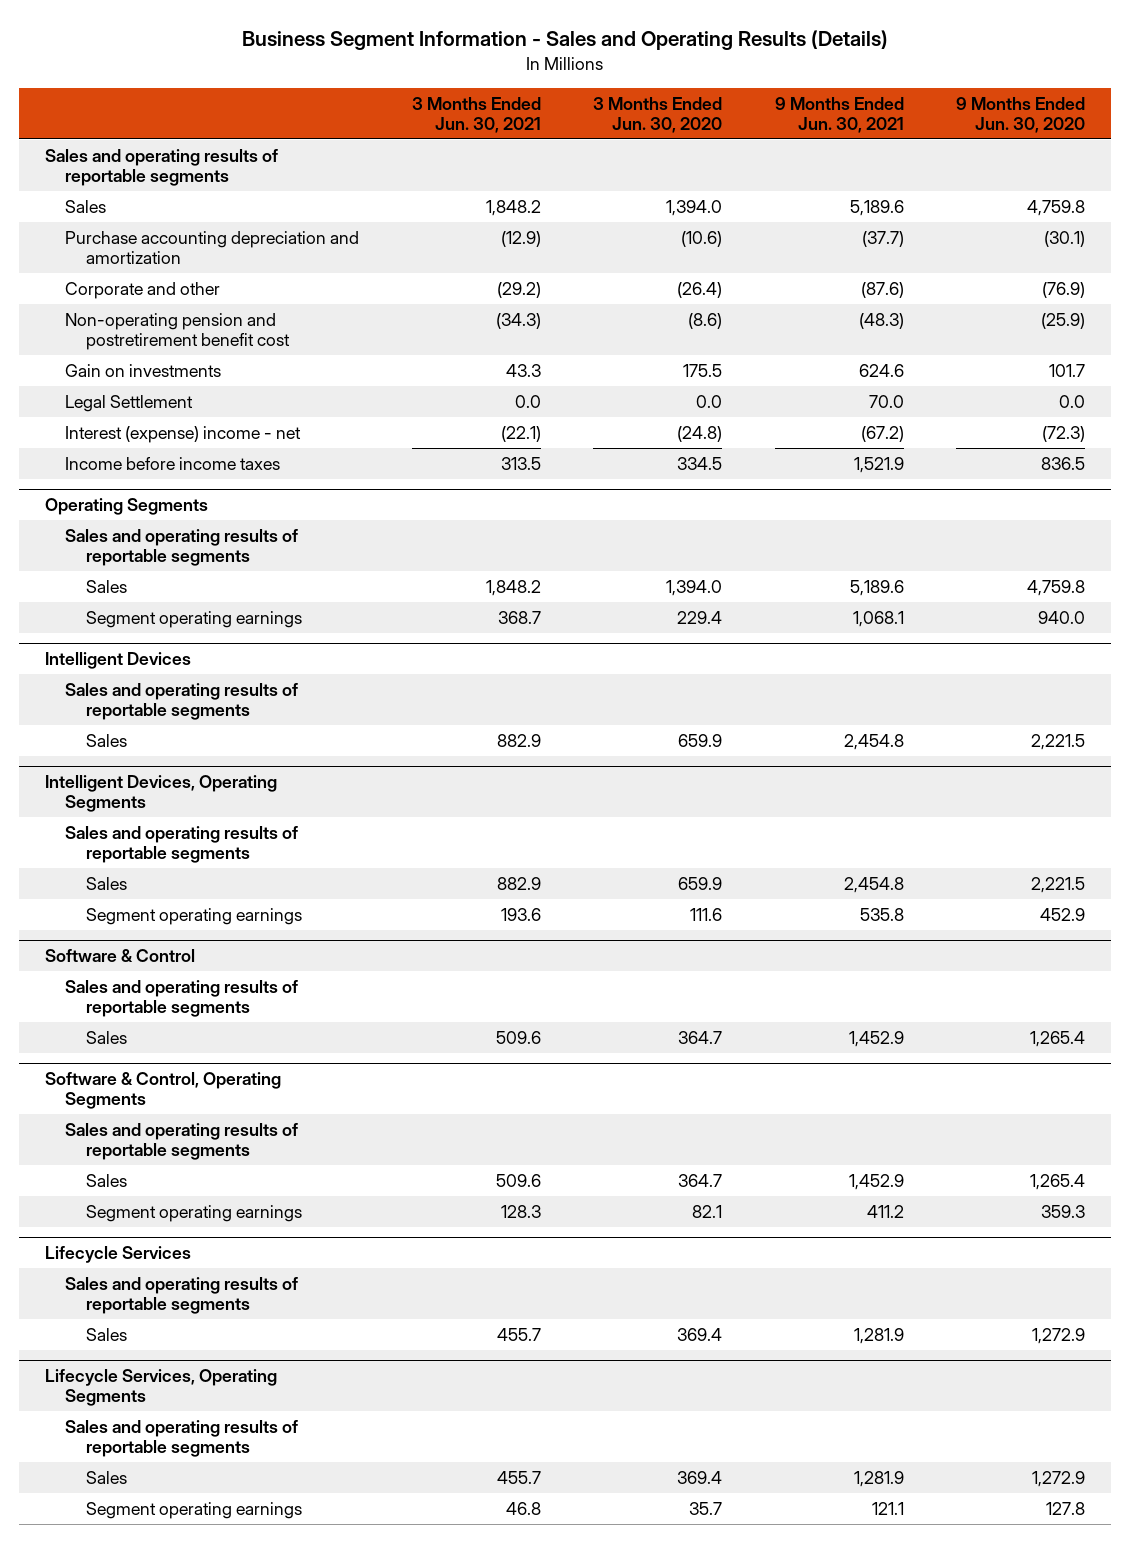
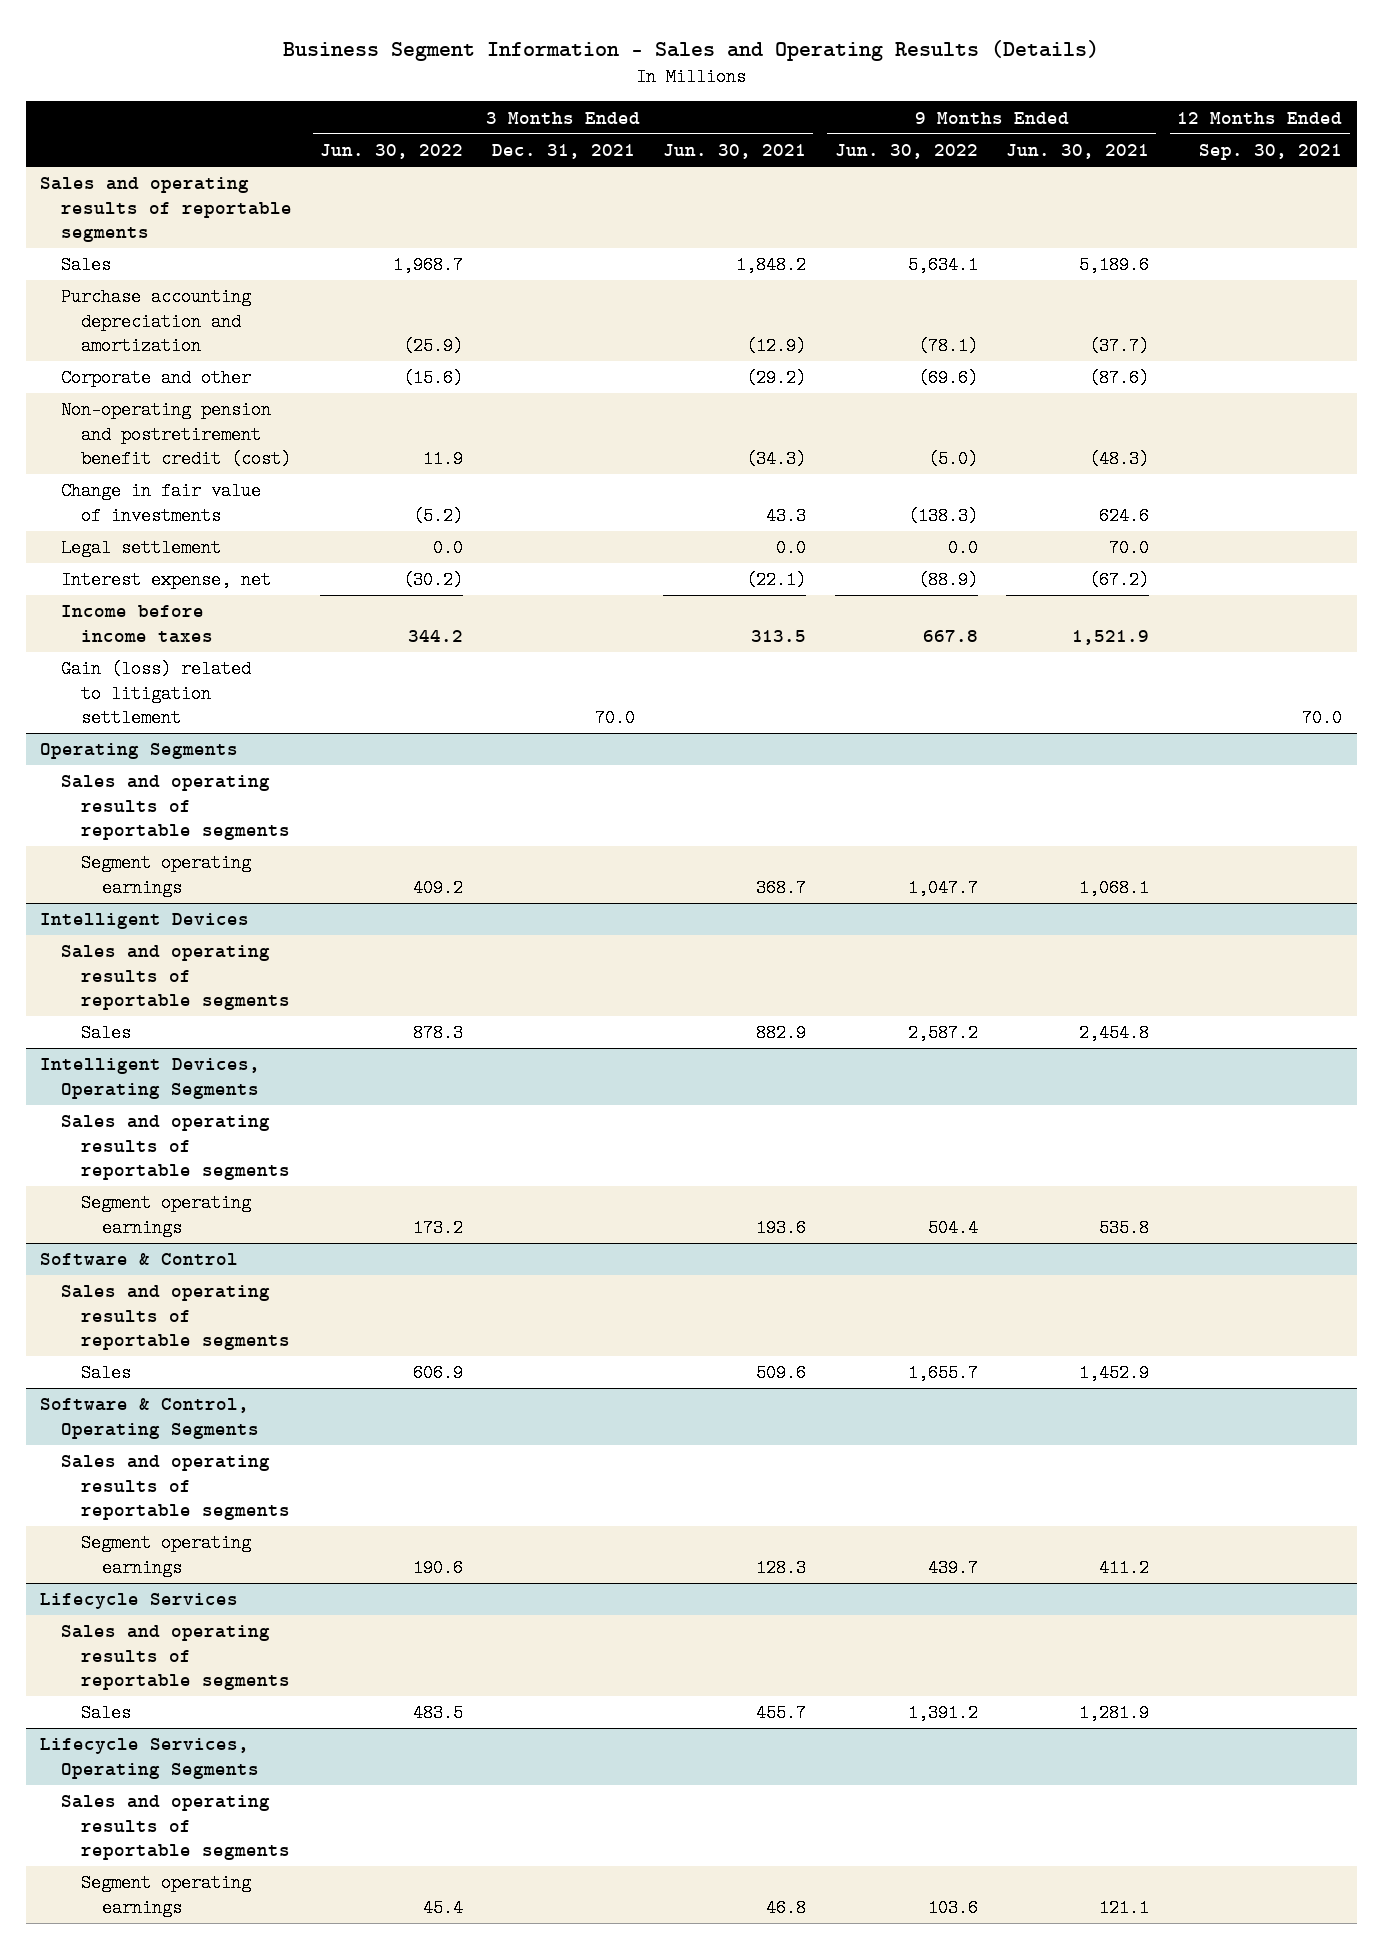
- | 3 Months Ended Jun. 30, 2021 | 3 Months Ended Jun. 30, 2020 | 9 Months Ended Jun. 30, 2021 | 9 Months Ended Jun. 30, 2020
+ | 3 Months Ended Jun. 30, 2022 | 3 Months Ended Dec. 31, 2021 | 3 Months Ended Jun. 30, 2021 | 9 Months Ended Jun. 30, 2022 | 9 Months Ended Jun. 30, 2021 | 12 Months Ended Sep. 30, 2021
- Non-operating pension and postretirement benefit cost | (34.3) | (8.6) | (48.3) | (25.9)
- Gain on investments | 43.3 | 175.5 | 624.6 | 101.7
- Legal Settlement | 0.0 | 0.0 | 70.0 | 0.0
- Interest (expense) income - net | (22.1) | (24.8) | (67.2) | (72.3)
+ Non-operating pension and postretirement benefit credit (cost) | 11.9 | | (34.3) | (5.0) | (48.3) |
+ Change in fair value of investments | (5.2) | | 43.3 | (138.3) | 624.6 |
+ Legal settlement | 0.0 | | 0.0 | 0.0 | 70.0 |
+ Interest expense, net | (30.2) | | (22.1) | (88.9) | (67.2) |
+ Gain (loss) related to litigation settlement | | 70.0 | | | | 70.0
@ Operating Segments
- Sales | 1,848.2 | 1,394.0 | 5,189.6 | 4,759.8
@ Intelligent Devices, Operating Segments
- Sales | 882.9 | 659.9 | 2,454.8 | 2,221.5
@ Software & Control, Operating Segments
- Sales | 509.6 | 364.7 | 1,452.9 | 1,265.4
@ Lifecycle Services, Operating Segments
- Sales | 455.7 | 369.4 | 1,281.9 | 1,272.9

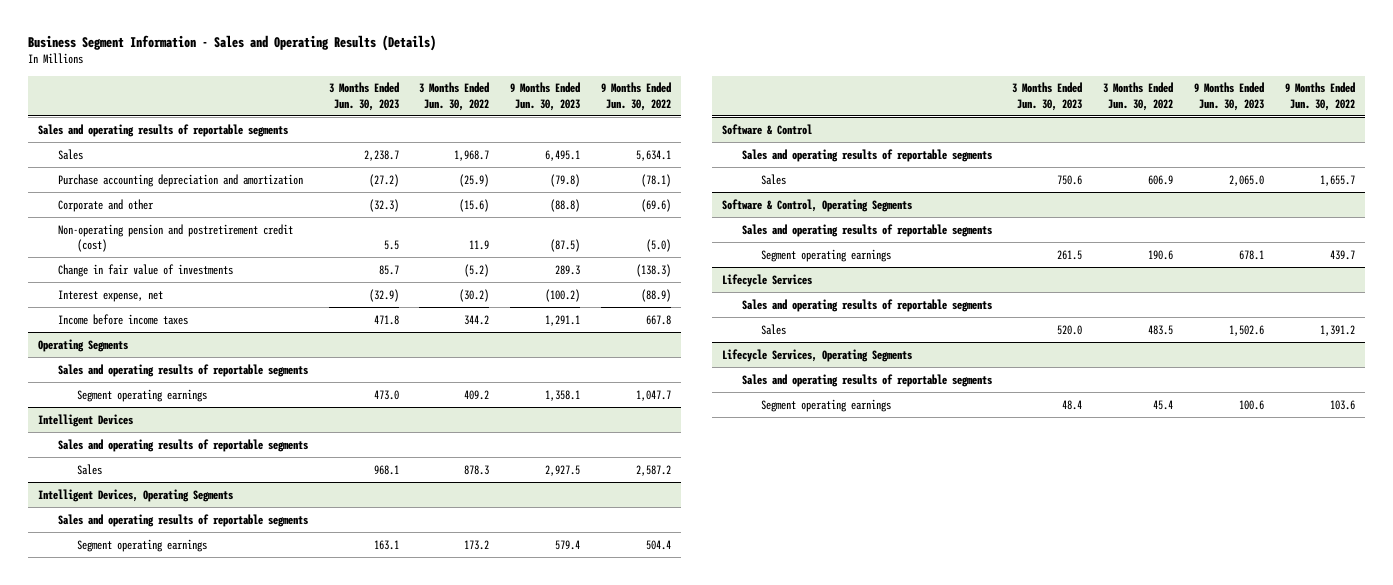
- | 3 Months Ended Jun. 30, 2022 | 3 Months Ended Dec. 31, 2021 | 3 Months Ended Jun. 30, 2021 | 9 Months Ended Jun. 30, 2022 | 9 Months Ended Jun. 30, 2021 | 12 Months Ended Sep. 30, 2021
+ | 3 Months Ended Jun. 30, 2023 | 3 Months Ended Jun. 30, 2022 | 9 Months Ended Jun. 30, 2023 | 9 Months Ended Jun. 30, 2022
- Non-operating pension and postretirement benefit credit (cost) | 11.9 | | (34.3) | (5.0) | (48.3) |
+ Non-operating pension and postretirement credit (cost) | 5.5 | 11.9 | (87.5) | (5.0)
- Legal settlement | 0.0 | | 0.0 | 0.0 | 70.0 |
- Gain (loss) related to litigation settlement | | 70.0 | | | | 70.0

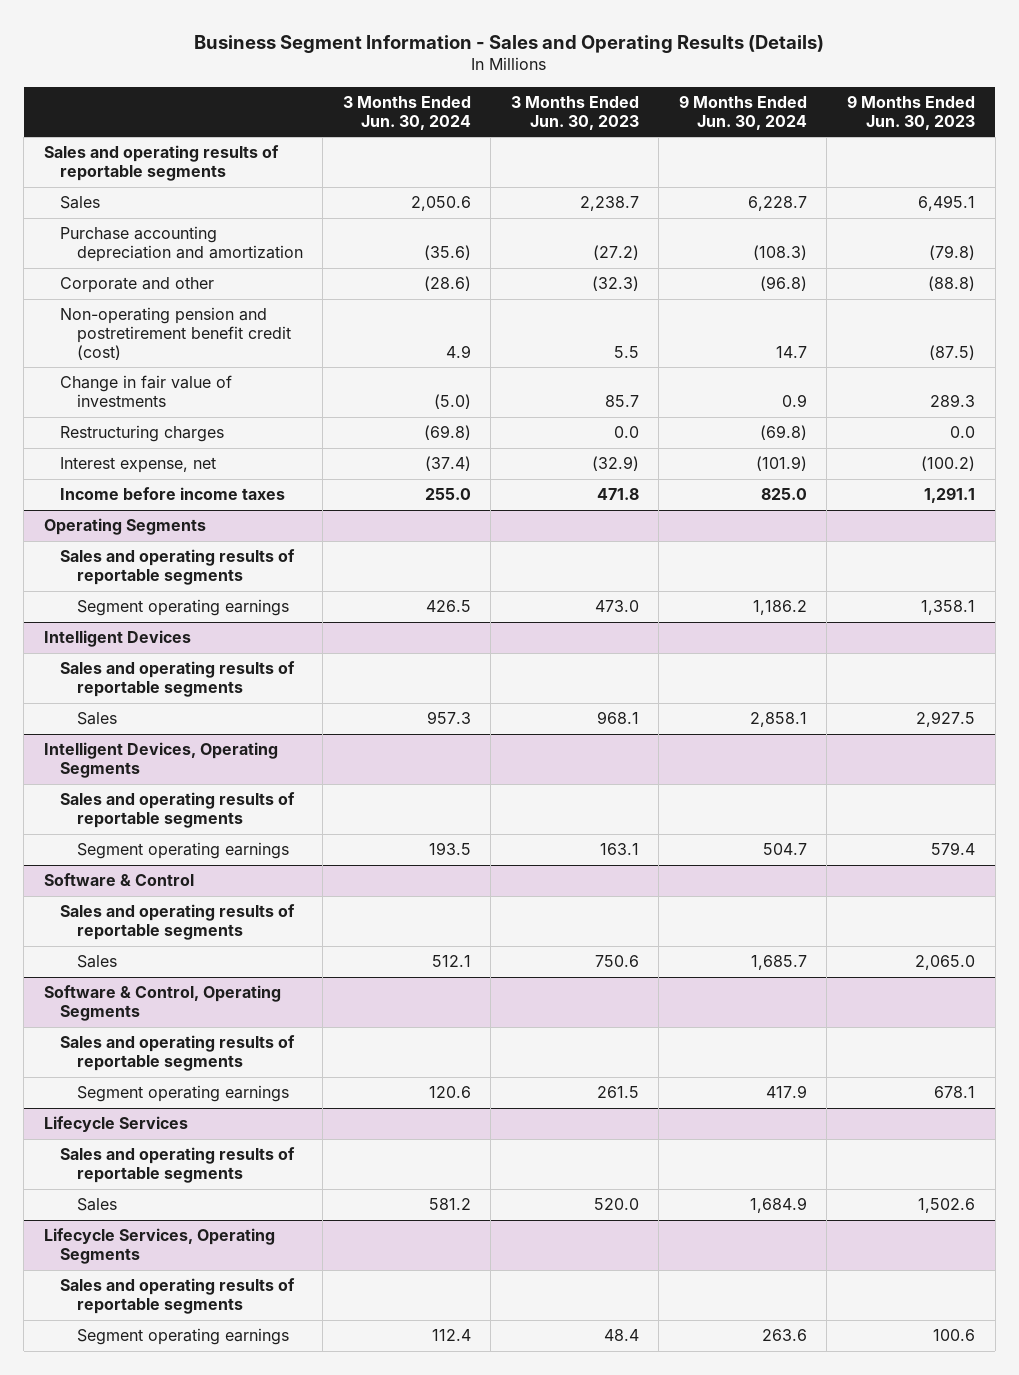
- | 3 Months Ended Jun. 30, 2023 | 3 Months Ended Jun. 30, 2022 | 9 Months Ended Jun. 30, 2023 | 9 Months Ended Jun. 30, 2022
+ | 3 Months Ended Jun. 30, 2024 | 3 Months Ended Jun. 30, 2023 | 9 Months Ended Jun. 30, 2024 | 9 Months Ended Jun. 30, 2023
- Non-operating pension and postretirement credit (cost) | 5.5 | 11.9 | (87.5) | (5.0)
+ Non-operating pension and postretirement benefit credit (cost) | 4.9 | 5.5 | 14.7 | (87.5)
+ Restructuring charges | (69.8) | 0.0 | (69.8) | 0.0

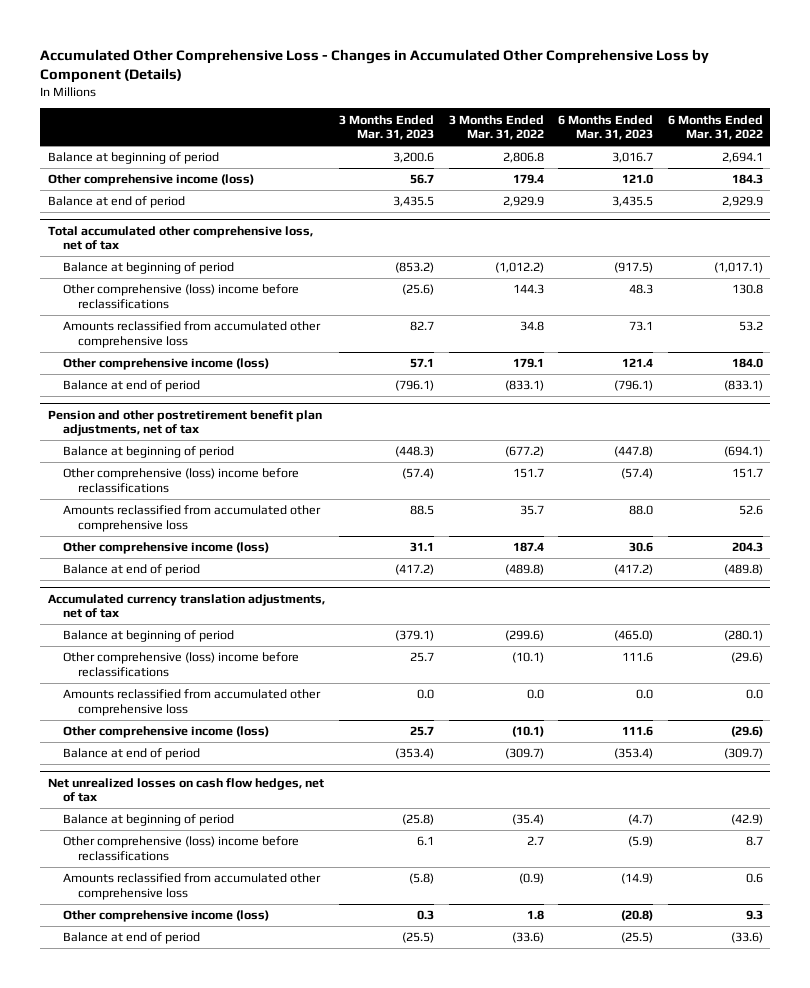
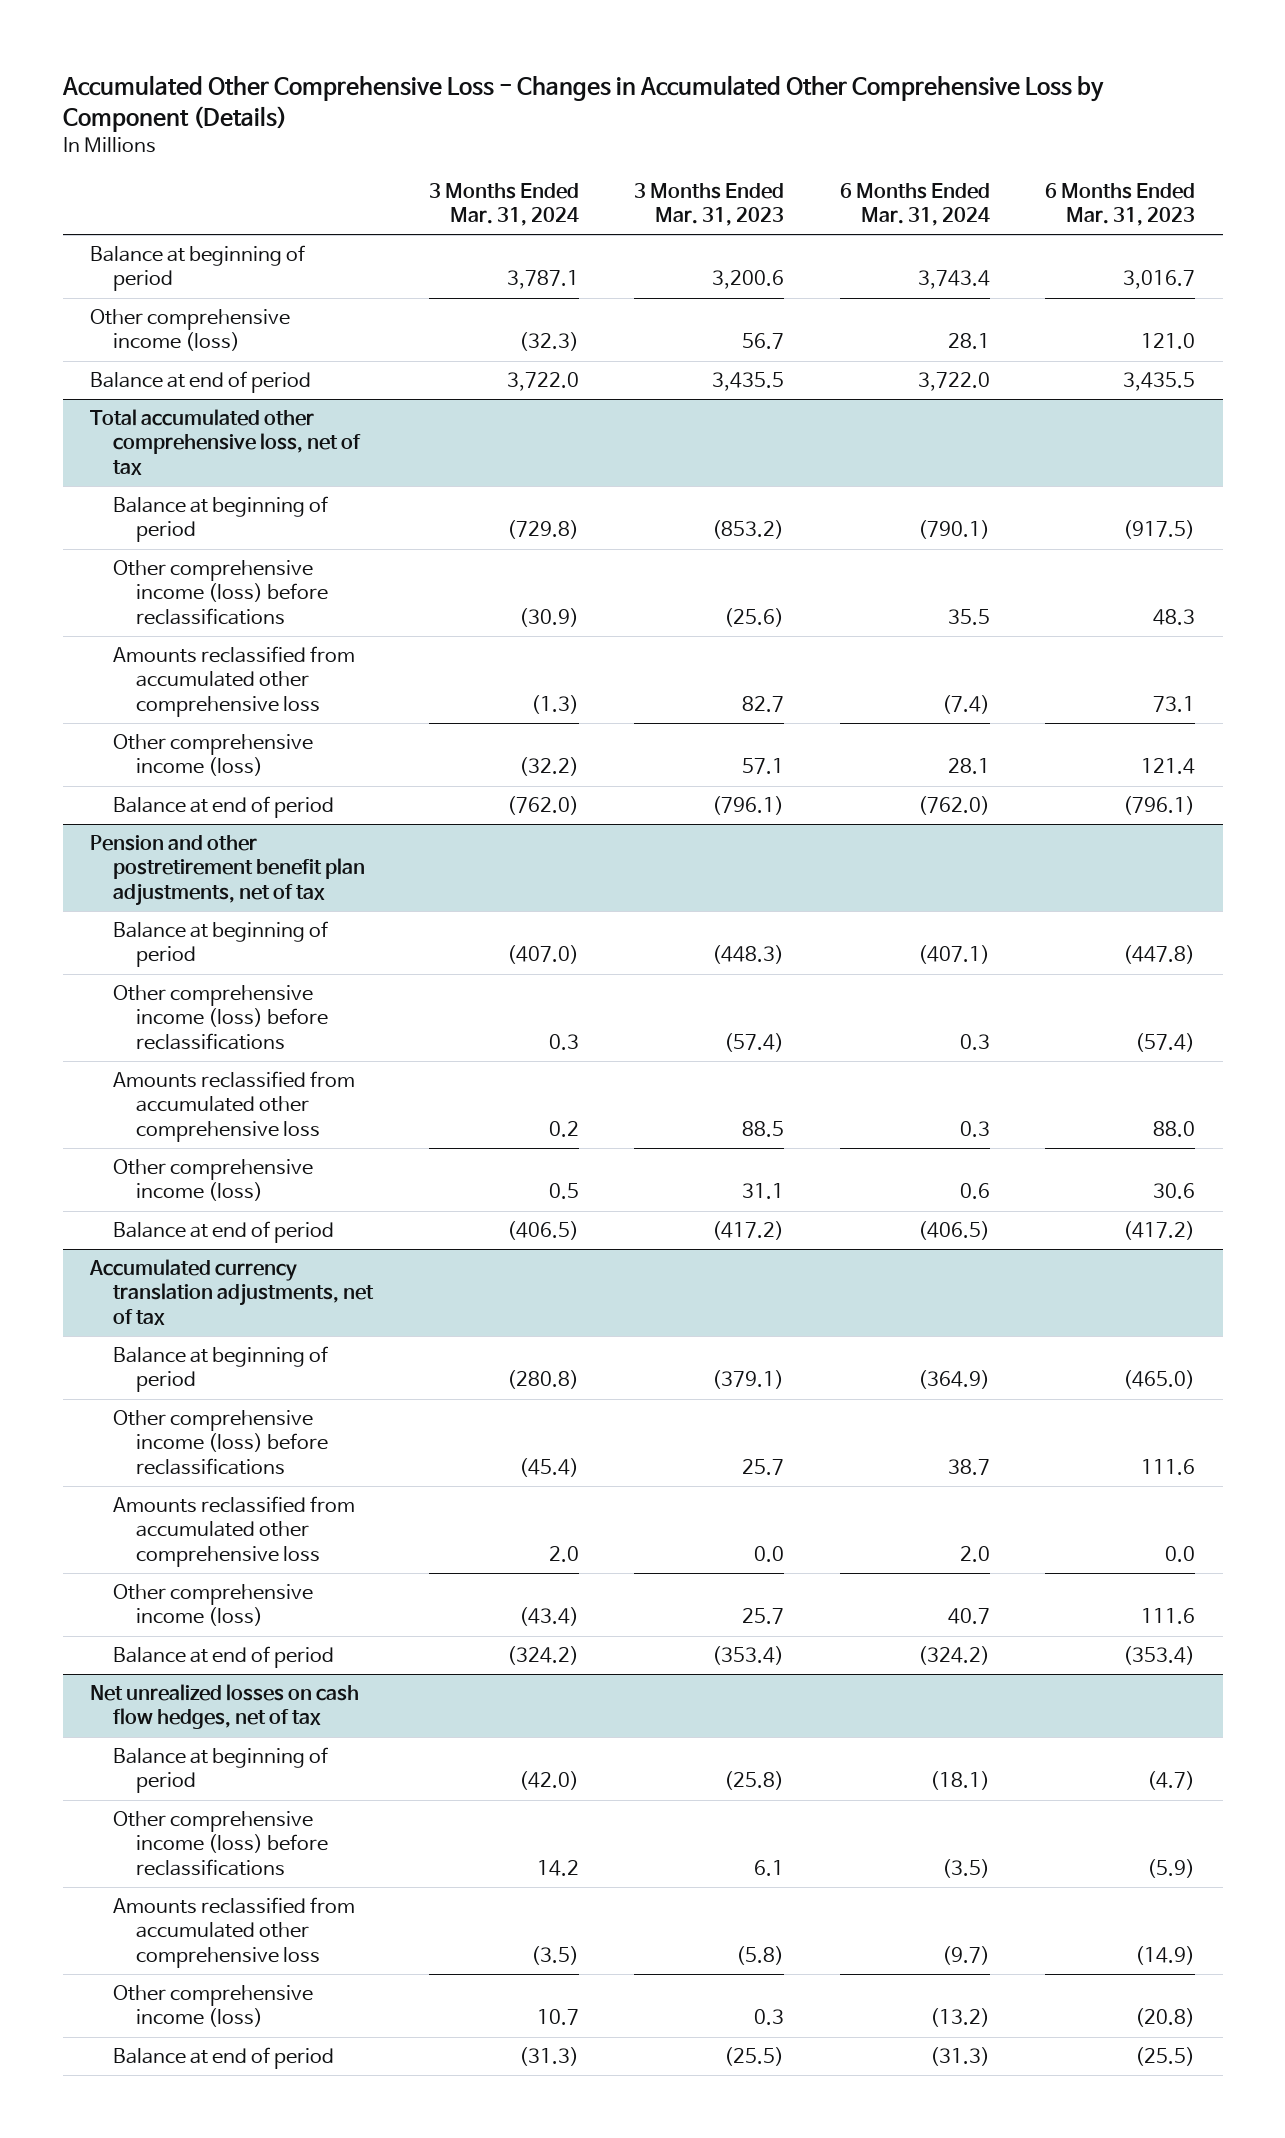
- | 3 Months Ended Mar. 31, 2023 | 3 Months Ended Mar. 31, 2022 | 6 Months Ended Mar. 31, 2023 | 6 Months Ended Mar. 31, 2022
+ | 3 Months Ended Mar. 31, 2024 | 3 Months Ended Mar. 31, 2023 | 6 Months Ended Mar. 31, 2024 | 6 Months Ended Mar. 31, 2023
@ Total accumulated other comprehensive loss, net of tax
- Other comprehensive (loss) income before reclassifications | (25.6) | 144.3 | 48.3 | 130.8
+ Other comprehensive income (loss) before reclassifications | (30.9) | (25.6) | 35.5 | 48.3
@ Pension and other postretirement benefit plan adjustments, net of tax
- Other comprehensive (loss) income before reclassifications | (57.4) | 151.7 | (57.4) | 151.7
+ Other comprehensive income (loss) before reclassifications | 0.3 | (57.4) | 0.3 | (57.4)
@ Accumulated currency translation adjustments, net of tax
- Other comprehensive (loss) income before reclassifications | 25.7 | (10.1) | 111.6 | (29.6)
+ Other comprehensive income (loss) before reclassifications | (45.4) | 25.7 | 38.7 | 111.6
@ Net unrealized losses on cash flow hedges, net of tax
- Other comprehensive (loss) income before reclassifications | 6.1 | 2.7 | (5.9) | 8.7
+ Other comprehensive income (loss) before reclassifications | 14.2 | 6.1 | (3.5) | (5.9)

